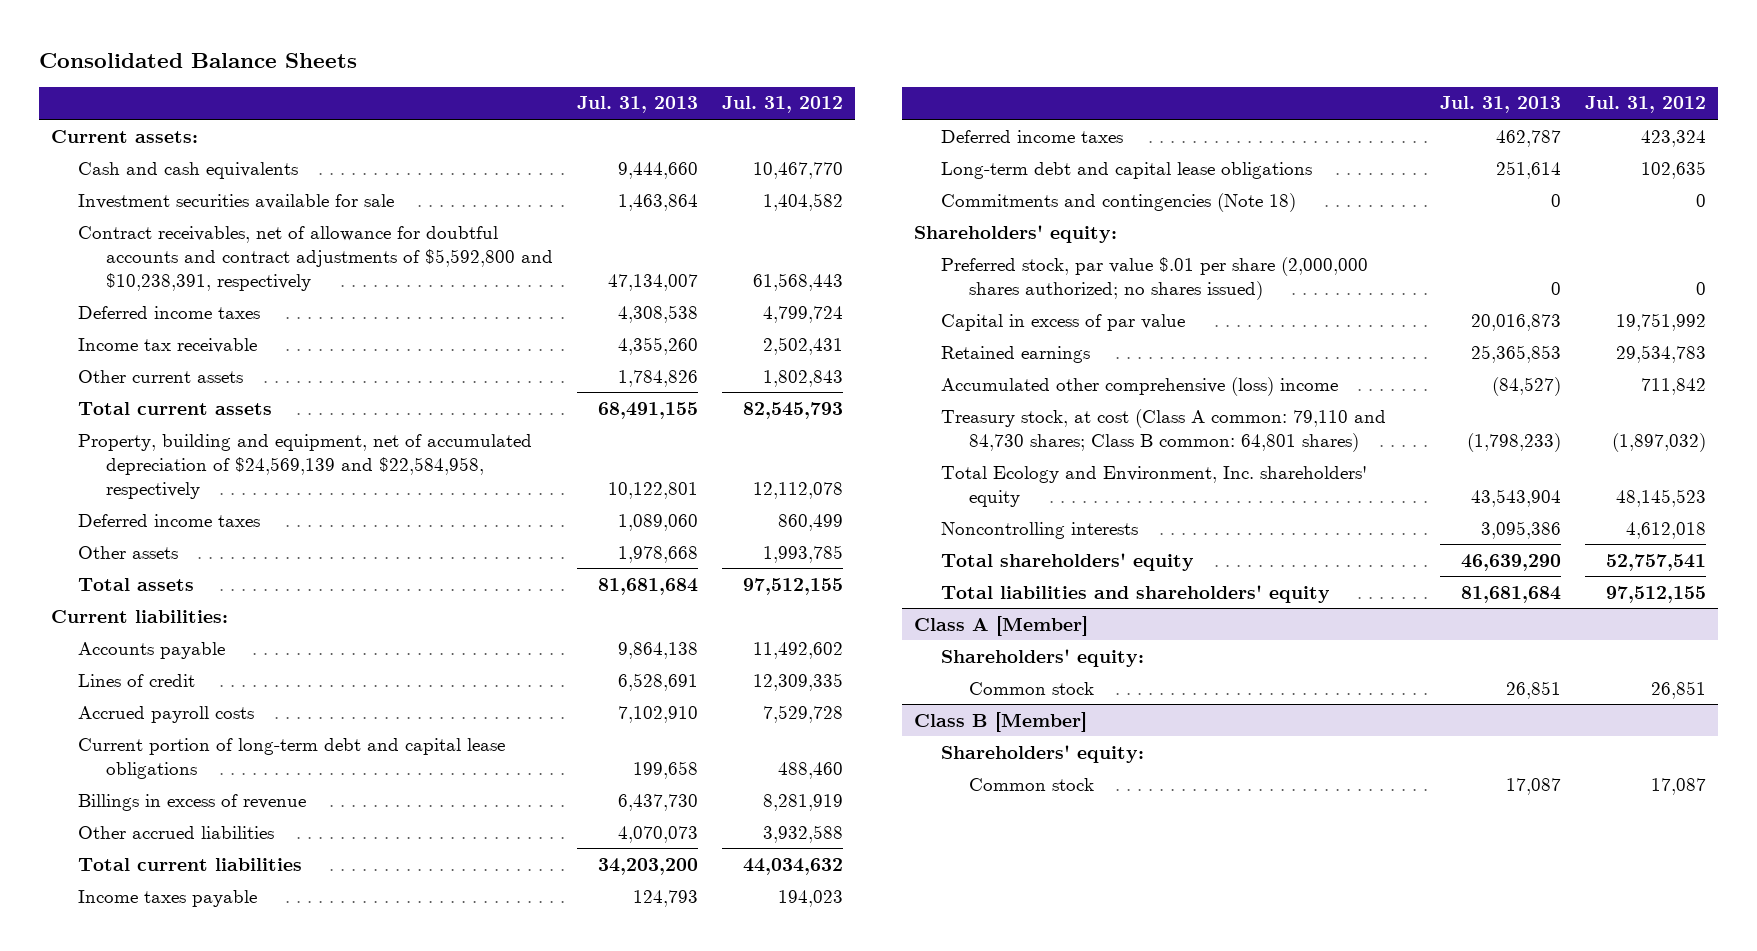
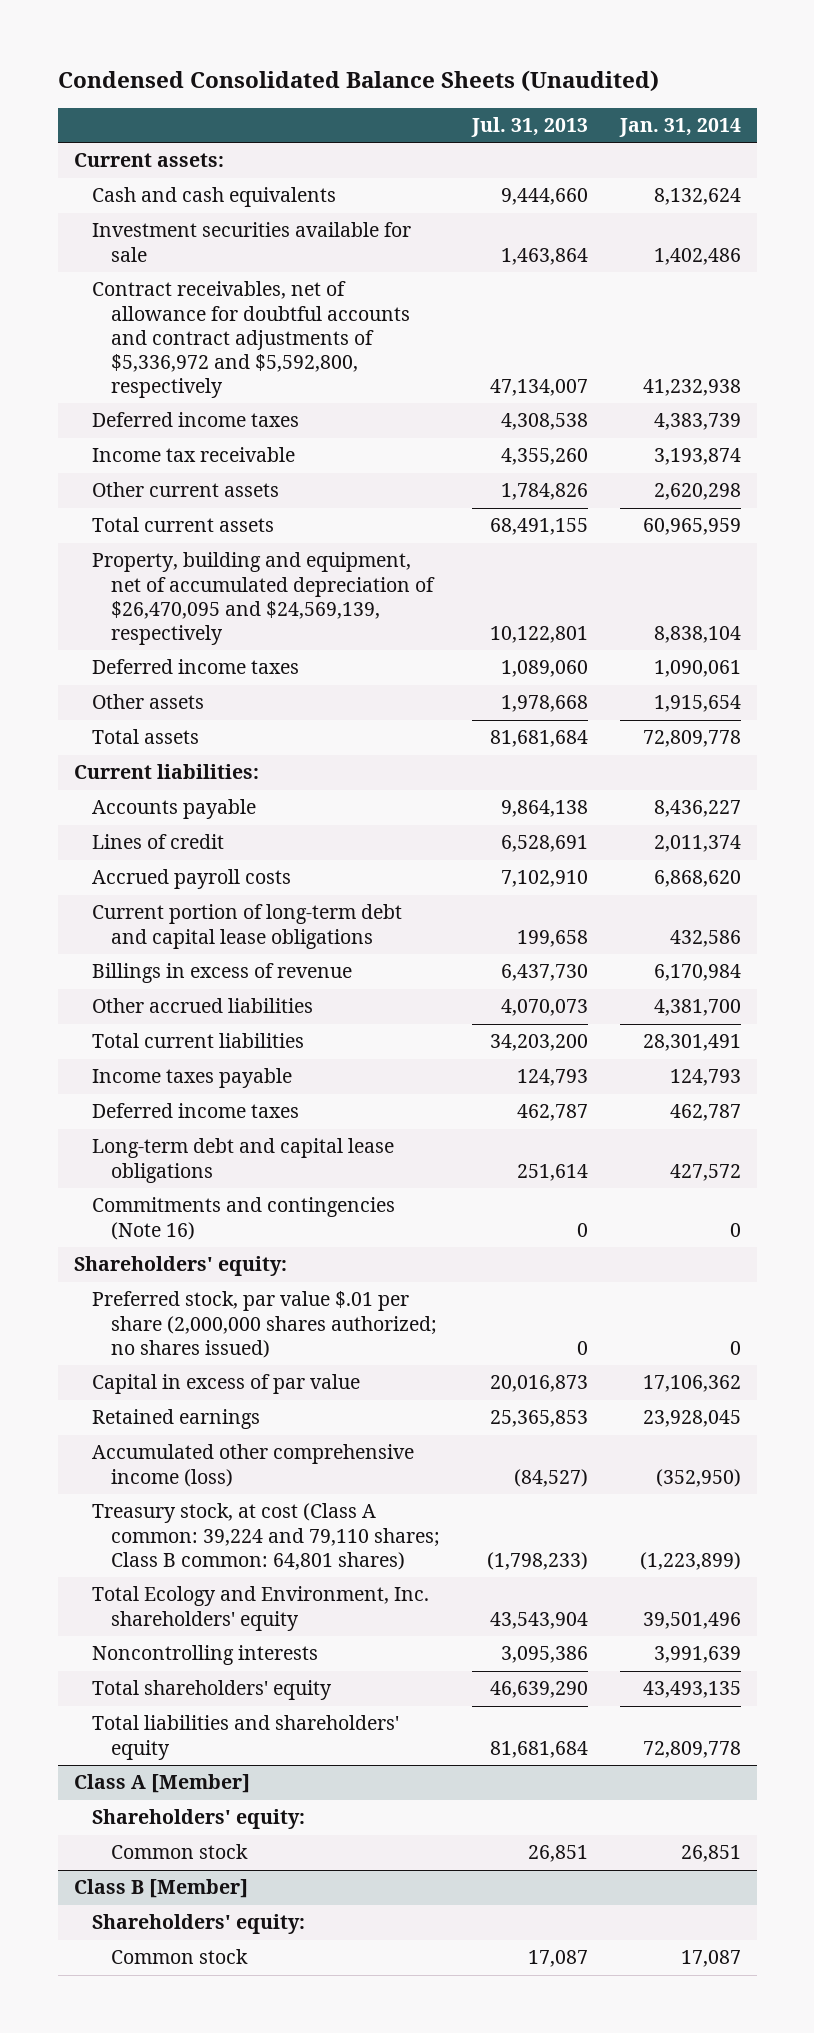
- Consolidated Balance Sheets
+ Condensed Consolidated Balance Sheets (Unaudited)
- | Jul. 31, 2013 | Jul. 31, 2012
+ | Jul. 31, 2013 | Jan. 31, 2014
- Contract receivables, net of allowance for doubtful accounts and contract adjustments of $5,592,800 and $10,238,391, respectively | 47,134,007 | 61,568,443
+ Contract receivables, net of allowance for doubtful accounts and contract adjustments of $5,336,972 and $5,592,800, respectively | 47,134,007 | 41,232,938
- Property, building and equipment, net of accumulated depreciation of $24,569,139 and $22,584,958, respectively | 10,122,801 | 12,112,078
+ Property, building and equipment, net of accumulated depreciation of $26,470,095 and $24,569,139, respectively | 10,122,801 | 8,838,104
- Commitments and contingencies (Note 18) | 0 | 0
+ Commitments and contingencies (Note 16) | 0 | 0
- Accumulated other comprehensive (loss) income | (84,527) | 711,842
- Treasury stock, at cost (Class A common: 79,110 and 84,730 shares; Class B common: 64,801 shares) | (1,798,233) | (1,897,032)
+ Accumulated other comprehensive income (loss) | (84,527) | (352,950)
+ Treasury stock, at cost (Class A common: 39,224 and 79,110 shares; Class B common: 64,801 shares) | (1,798,233) | (1,223,899)

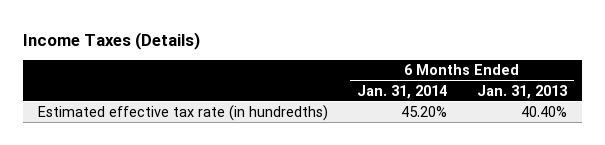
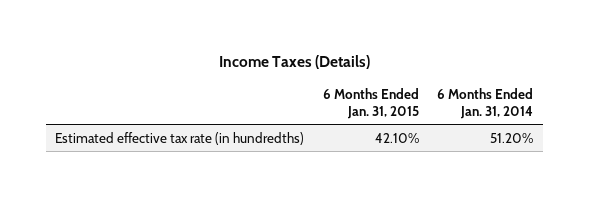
- | 6 Months Ended Jan. 31, 2014 | 6 Months Ended Jan. 31, 2013
+ | 6 Months Ended Jan. 31, 2015 | 6 Months Ended Jan. 31, 2014
- Estimated effective tax rate (in hundredths) | 45.20% | 40.40%
+ Estimated effective tax rate (in hundredths) | 42.10% | 51.20%

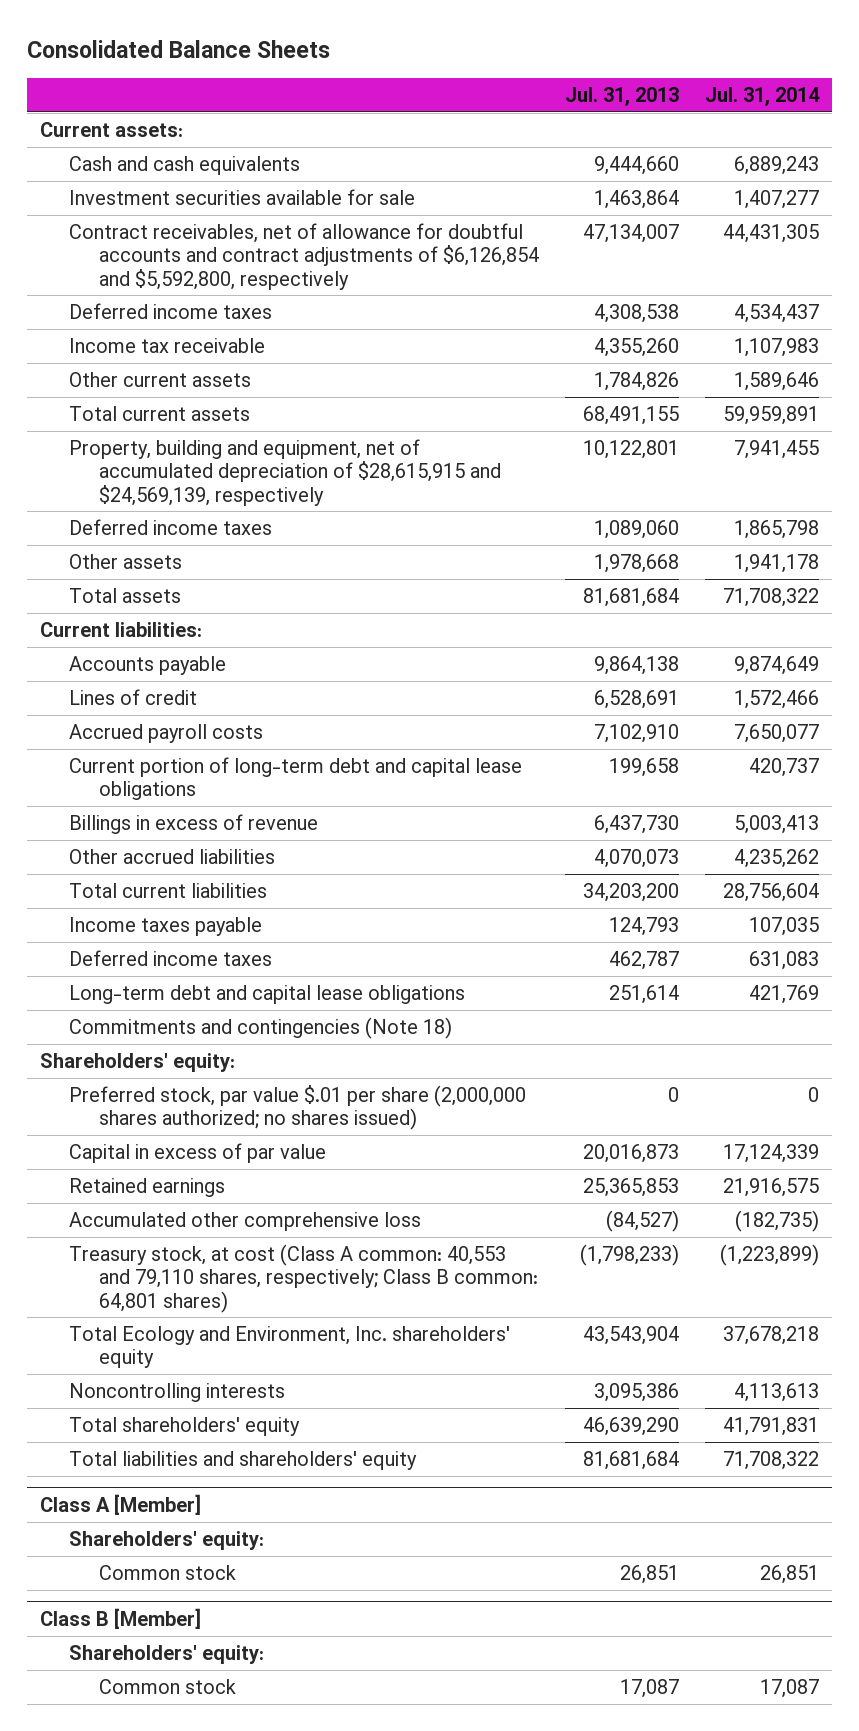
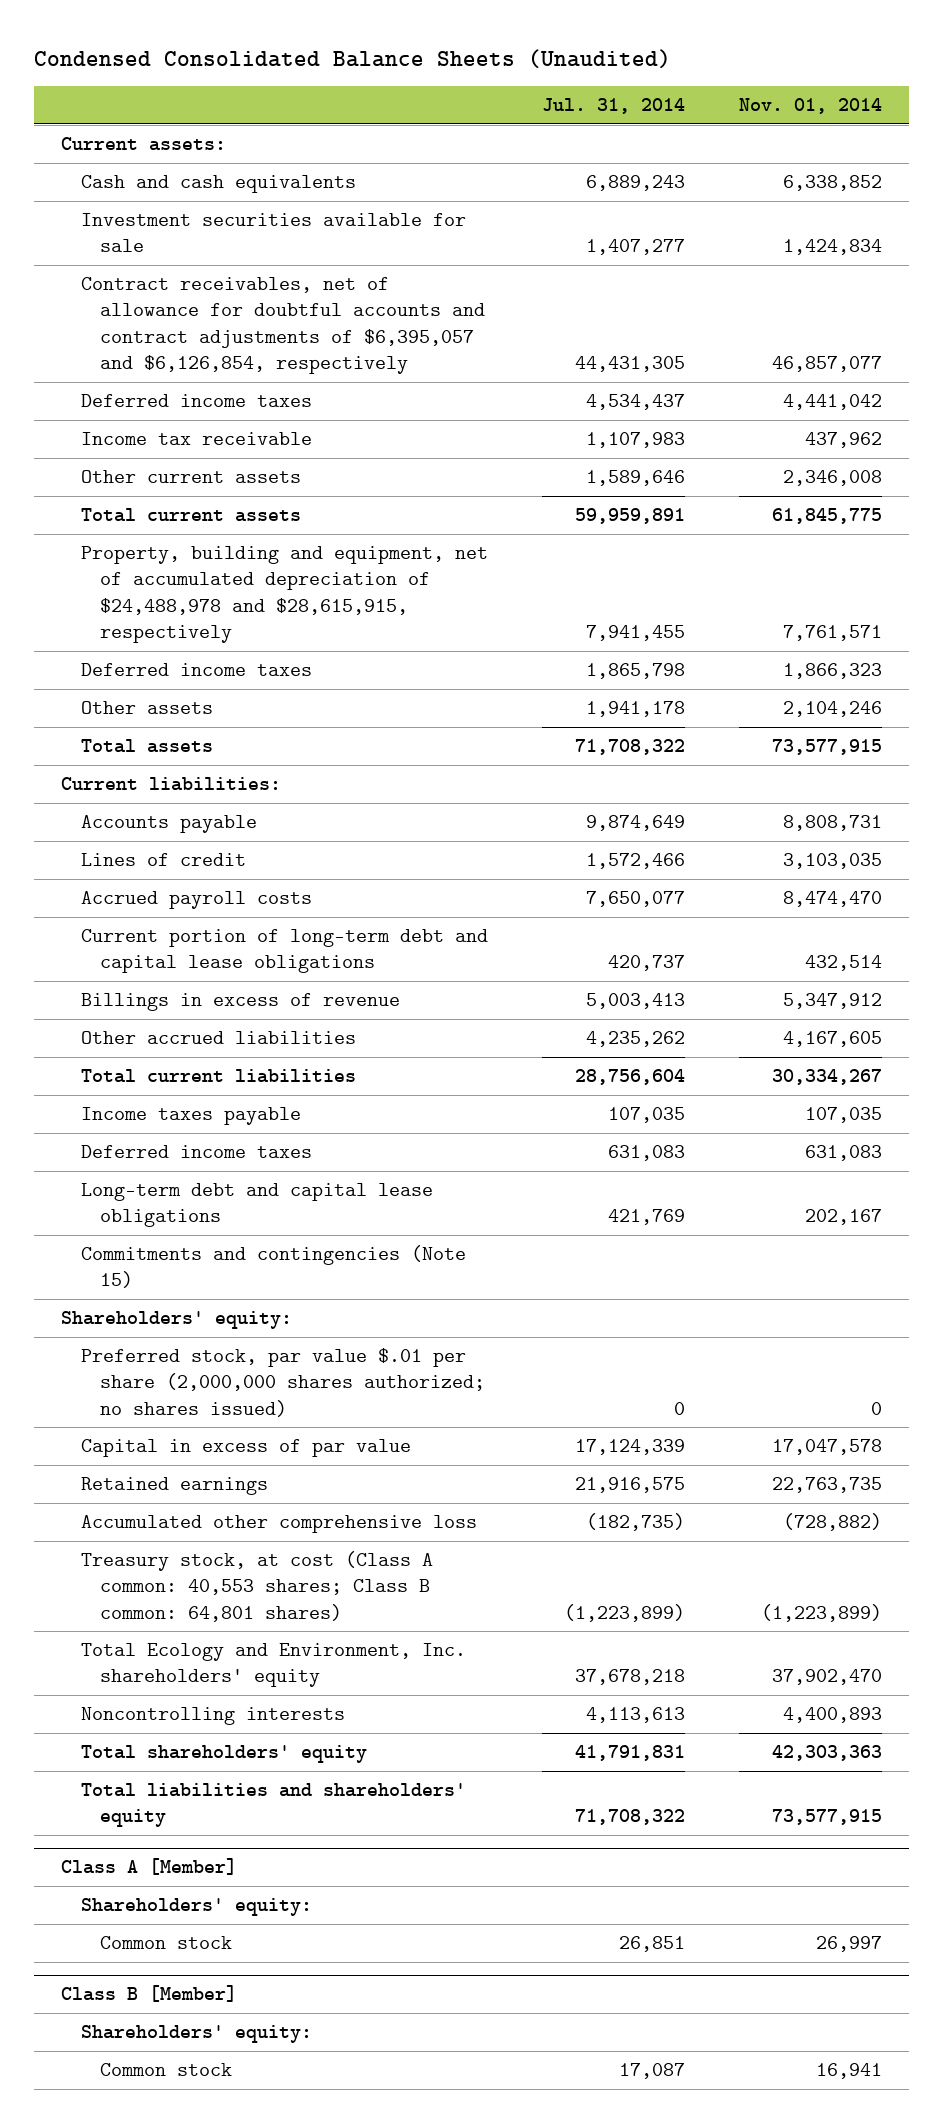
- Consolidated Balance Sheets
+ Condensed Consolidated Balance Sheets (Unaudited)
- | Jul. 31, 2013 | Jul. 31, 2014
+ | Jul. 31, 2014 | Nov. 01, 2014
- Contract receivables, net of allowance for doubtful accounts and contract adjustments of $6,126,854 and $5,592,800, respectively | 47,134,007 | 44,431,305
+ Contract receivables, net of allowance for doubtful accounts and contract adjustments of $6,395,057 and $6,126,854, respectively | 44,431,305 | 46,857,077
- Property, building and equipment, net of accumulated depreciation of $28,615,915 and $24,569,139, respectively | 10,122,801 | 7,941,455
+ Property, building and equipment, net of accumulated depreciation of $24,488,978 and $28,615,915, respectively | 7,941,455 | 7,761,571
- Commitments and contingencies (Note 18)
+ Commitments and contingencies (Note 15)
- Treasury stock, at cost (Class A common: 40,553 and 79,110 shares, respectively; Class B common: 64,801 shares) | (1,798,233) | (1,223,899)
+ Treasury stock, at cost (Class A common: 40,553 shares; Class B common: 64,801 shares) | (1,223,899) | (1,223,899)

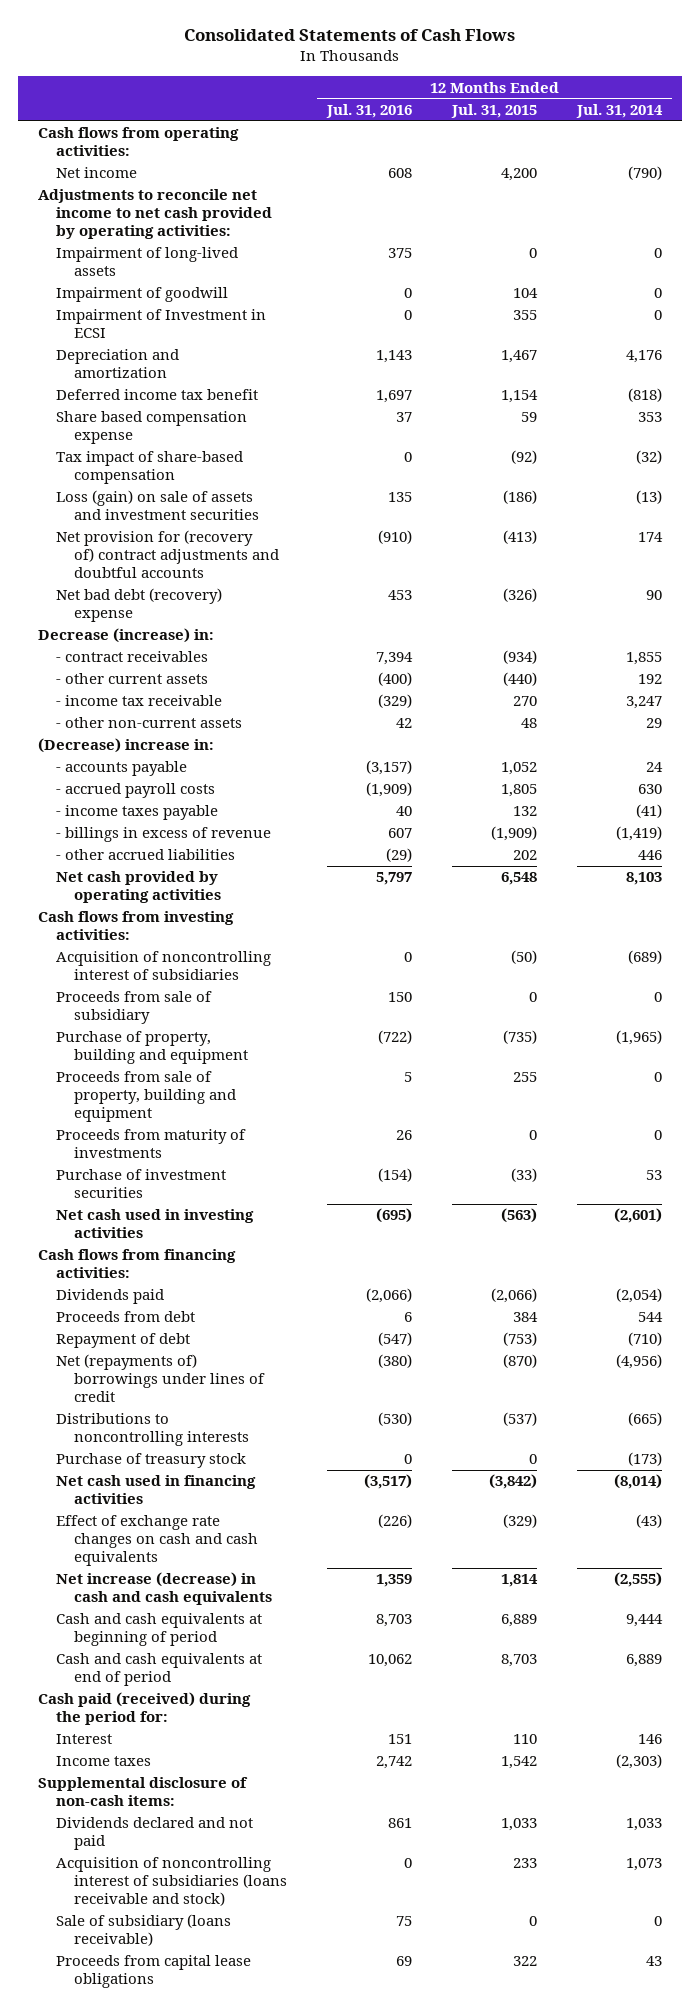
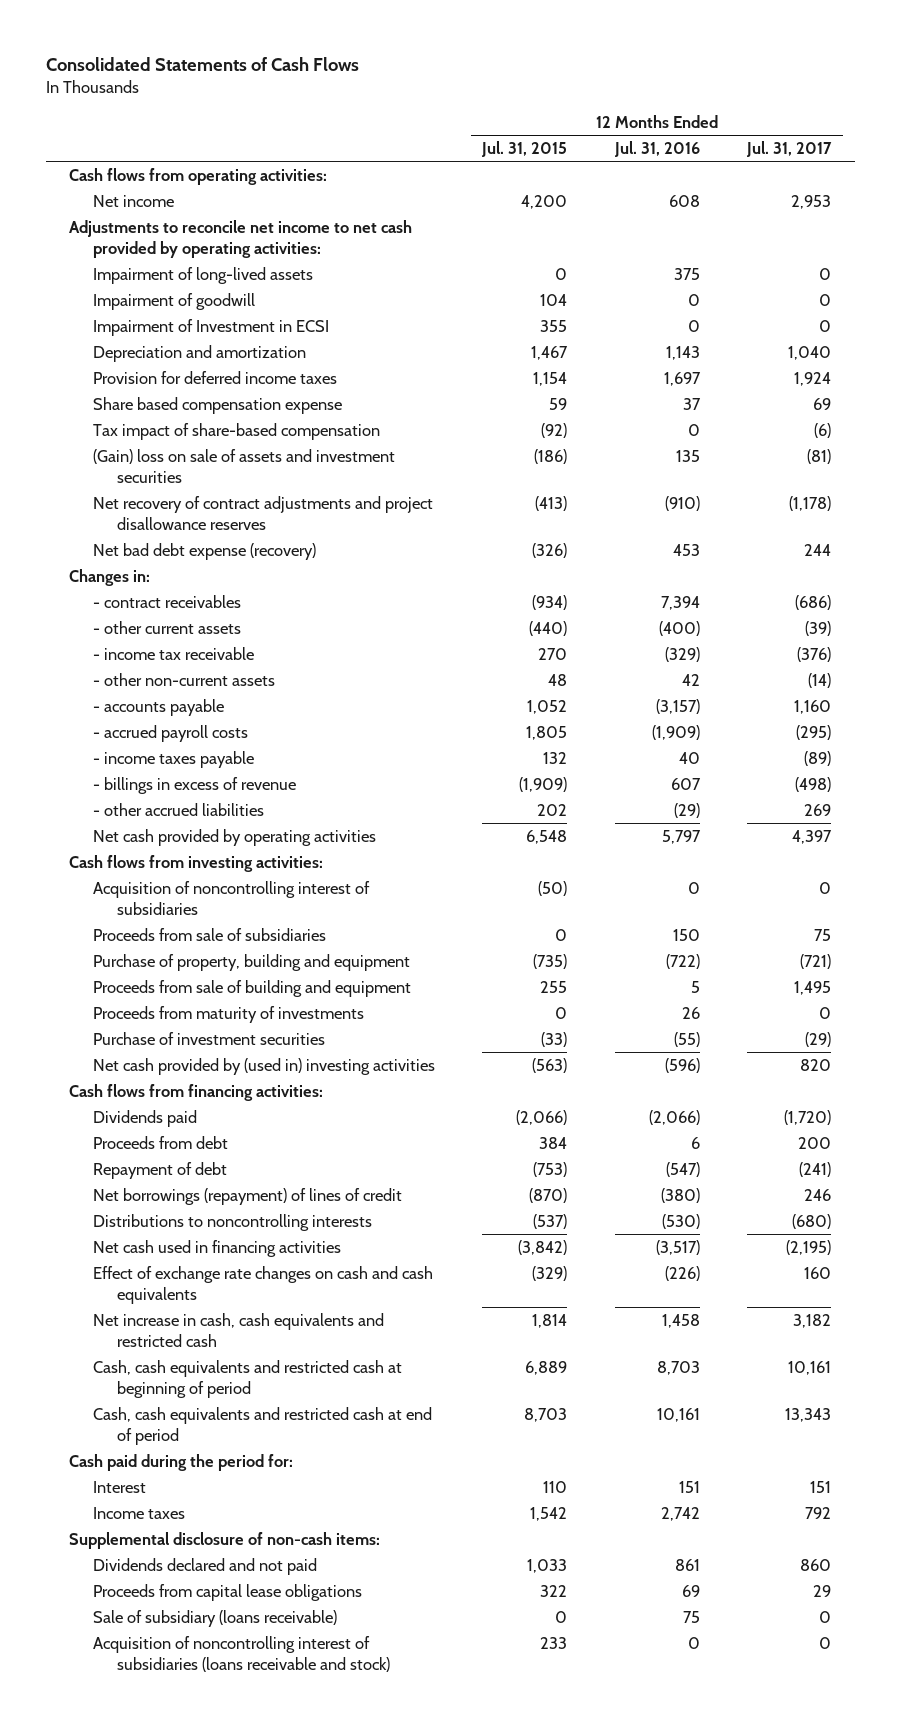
- | 12 Months Ended Jul. 31, 2016 | 12 Months Ended Jul. 31, 2015 | 12 Months Ended Jul. 31, 2014
+ | 12 Months Ended Jul. 31, 2015 | 12 Months Ended Jul. 31, 2016 | 12 Months Ended Jul. 31, 2017
- Deferred income tax benefit | 1,697 | 1,154 | (818)
+ Provision for deferred income taxes | 1,154 | 1,697 | 1,924
- Loss (gain) on sale of assets and investment securities | 135 | (186) | (13)
- Net provision for (recovery of) contract adjustments and doubtful accounts | (910) | (413) | 174
- Net bad debt (recovery) expense | 453 | (326) | 90
- Decrease (increase) in:
+ (Gain) loss on sale of assets and investment securities | (186) | 135 | (81)
+ Net recovery of contract adjustments and project disallowance reserves | (413) | (910) | (1,178)
+ Net bad debt expense (recovery) | (326) | 453 | 244
+ Changes in:
- (Decrease) increase in:
- Proceeds from sale of subsidiary | 150 | 0 | 0
+ Proceeds from sale of subsidiaries | 0 | 150 | 75
- Proceeds from sale of property, building and equipment | 5 | 255 | 0
+ Proceeds from sale of building and equipment | 255 | 5 | 1,495
- Purchase of investment securities | (154) | (33) | 53
- Net cash used in investing activities | (695) | (563) | (2,601)
+ Purchase of investment securities | (33) | (55) | (29)
+ Net cash provided by (used in) investing activities | (563) | (596) | 820
- Net (repayments of) borrowings under lines of credit | (380) | (870) | (4,956)
+ Net borrowings (repayment) of lines of credit | (870) | (380) | 246
- Purchase of treasury stock | 0 | 0 | (173)
- Net increase (decrease) in cash and cash equivalents | 1,359 | 1,814 | (2,555)
- Cash and cash equivalents at beginning of period | 8,703 | 6,889 | 9,444
- Cash and cash equivalents at end of period | 10,062 | 8,703 | 6,889
- Cash paid (received) during the period for:
+ Net increase in cash, cash equivalents and restricted cash | 1,814 | 1,458 | 3,182
+ Cash, cash equivalents and restricted cash at beginning of period | 6,889 | 8,703 | 10,161
+ Cash, cash equivalents and restricted cash at end of period | 8,703 | 10,161 | 13,343
+ Cash paid during the period for:
moved down: Sale of subsidiary (loans receivable) | 0 | 75 | 0
moved down: Acquisition of noncontrolling interest of subsidiaries (loans receivable and stock) | 233 | 0 | 0

